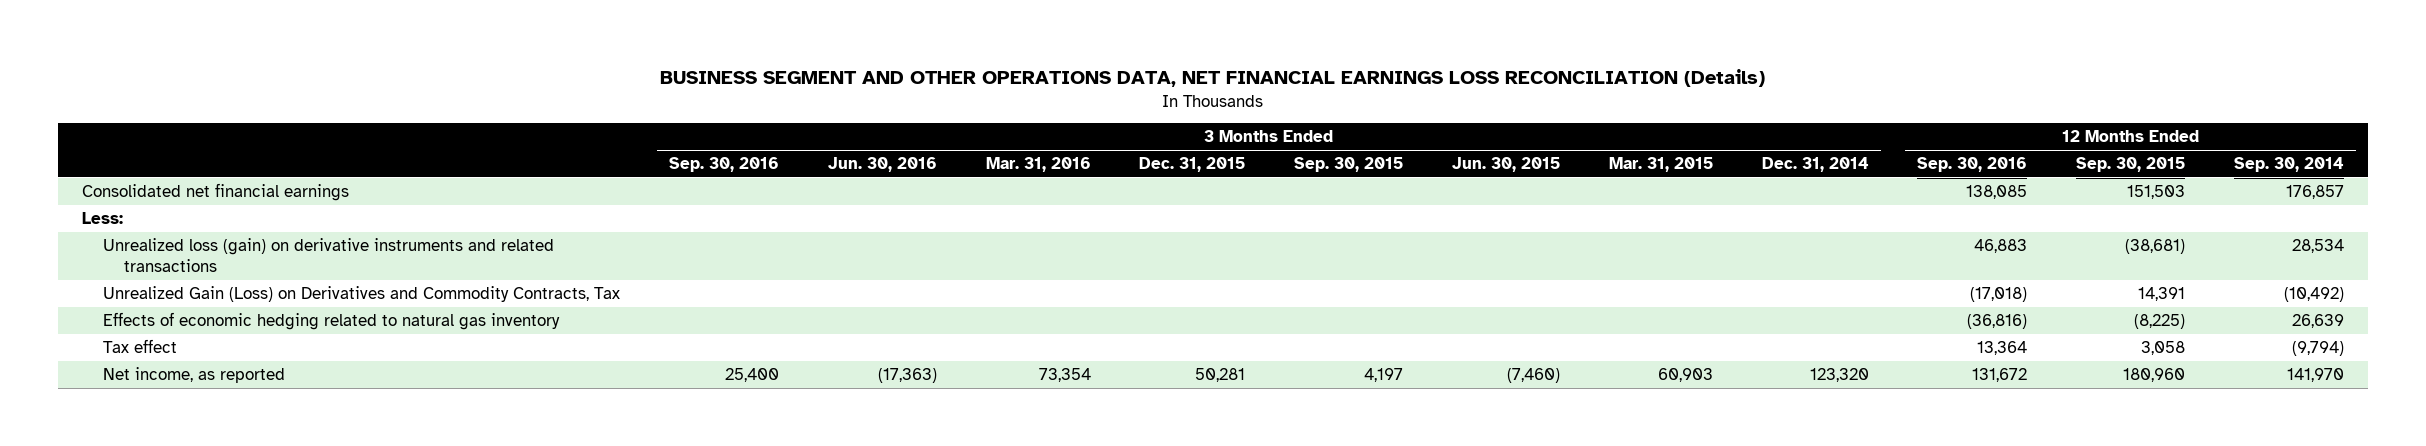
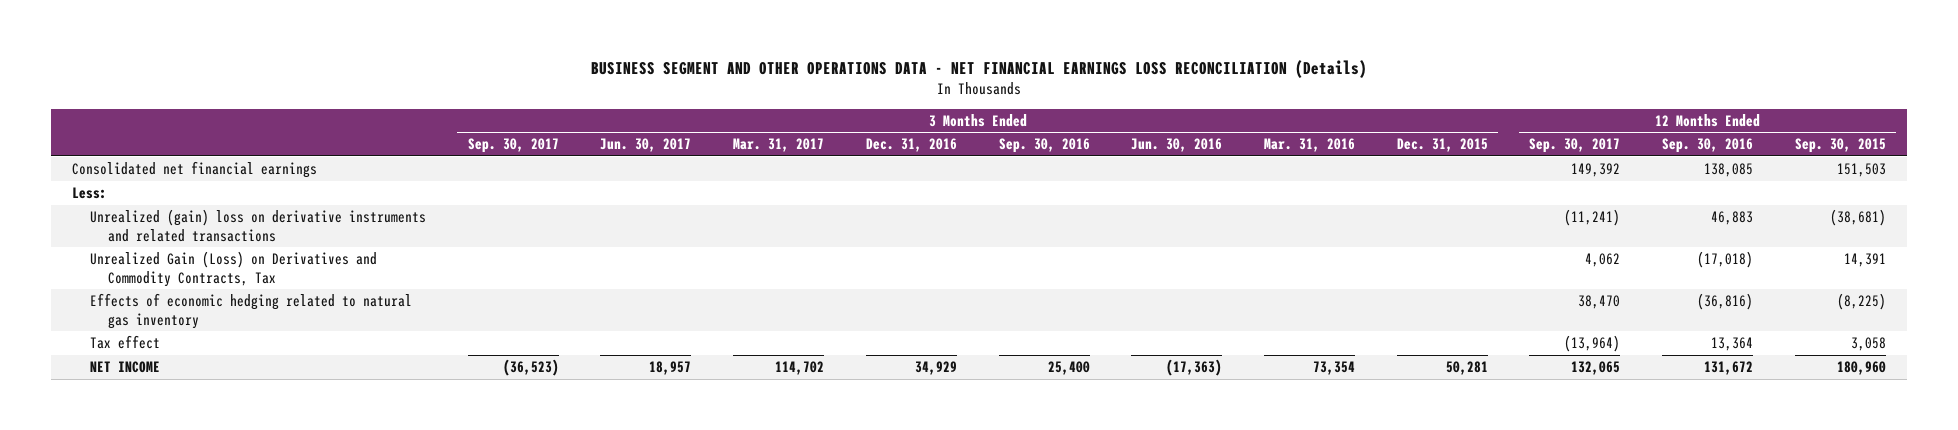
- BUSINESS SEGMENT AND OTHER OPERATIONS DATA, NET FINANCIAL EARNINGS LOSS RECONCILIATION (Details)
+ BUSINESS SEGMENT AND OTHER OPERATIONS DATA - NET FINANCIAL EARNINGS LOSS RECONCILIATION (Details)
- | 3 Months Ended Sep. 30, 2016 | 3 Months Ended Jun. 30, 2016 | 3 Months Ended Mar. 31, 2016 | 3 Months Ended Dec. 31, 2015 | 3 Months Ended Sep. 30, 2015 | 3 Months Ended Jun. 30, 2015 | 3 Months Ended Mar. 31, 2015 | 3 Months Ended Dec. 31, 2014 | 12 Months Ended Sep. 30, 2016 | 12 Months Ended Sep. 30, 2015 | 12 Months Ended Sep. 30, 2014
+ | 3 Months Ended Sep. 30, 2017 | 3 Months Ended Jun. 30, 2017 | 3 Months Ended Mar. 31, 2017 | 3 Months Ended Dec. 31, 2016 | 3 Months Ended Sep. 30, 2016 | 3 Months Ended Jun. 30, 2016 | 3 Months Ended Mar. 31, 2016 | 3 Months Ended Dec. 31, 2015 | 12 Months Ended Sep. 30, 2017 | 12 Months Ended Sep. 30, 2016 | 12 Months Ended Sep. 30, 2015
- Unrealized loss (gain) on derivative instruments and related transactions | | | | | | | | | 46,883 | (38,681) | 28,534
+ Unrealized (gain) loss on derivative instruments and related transactions | | | | | | | | | (11,241) | 46,883 | (38,681)
- Net income, as reported | 25,400 | (17,363) | 73,354 | 50,281 | 4,197 | (7,460) | 60,903 | 123,320 | 131,672 | 180,960 | 141,970
+ NET INCOME | (36,523) | 18,957 | 114,702 | 34,929 | 25,400 | (17,363) | 73,354 | 50,281 | 132,065 | 131,672 | 180,960

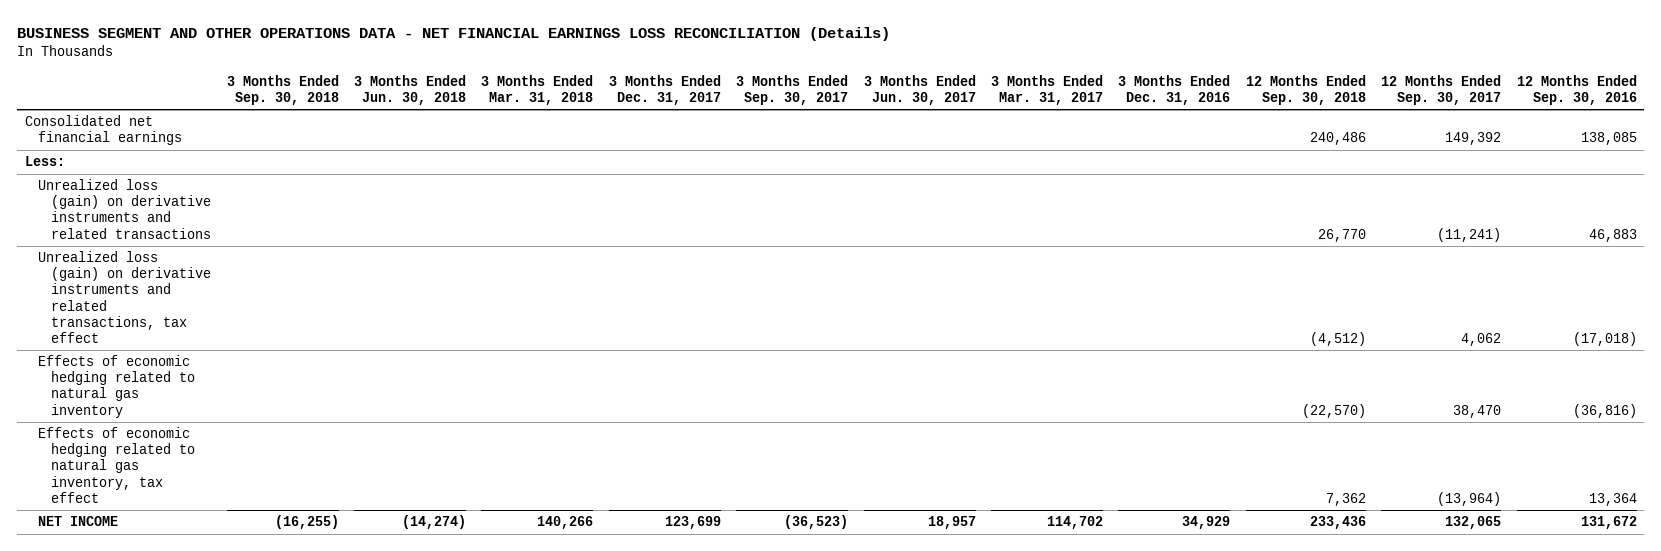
- | 3 Months Ended Sep. 30, 2017 | 3 Months Ended Jun. 30, 2017 | 3 Months Ended Mar. 31, 2017 | 3 Months Ended Dec. 31, 2016 | 3 Months Ended Sep. 30, 2016 | 3 Months Ended Jun. 30, 2016 | 3 Months Ended Mar. 31, 2016 | 3 Months Ended Dec. 31, 2015 | 12 Months Ended Sep. 30, 2017 | 12 Months Ended Sep. 30, 2016 | 12 Months Ended Sep. 30, 2015
+ | 3 Months Ended Sep. 30, 2018 | 3 Months Ended Jun. 30, 2018 | 3 Months Ended Mar. 31, 2018 | 3 Months Ended Dec. 31, 2017 | 3 Months Ended Sep. 30, 2017 | 3 Months Ended Jun. 30, 2017 | 3 Months Ended Mar. 31, 2017 | 3 Months Ended Dec. 31, 2016 | 12 Months Ended Sep. 30, 2018 | 12 Months Ended Sep. 30, 2017 | 12 Months Ended Sep. 30, 2016
- Unrealized (gain) loss on derivative instruments and related transactions | | | | | | | | | (11,241) | 46,883 | (38,681)
- Unrealized Gain (Loss) on Derivatives and Commodity Contracts, Tax | | | | | | | | | 4,062 | (17,018) | 14,391
+ Unrealized loss (gain) on derivative instruments and related transactions | | | | | | | | | 26,770 | (11,241) | 46,883
+ Unrealized loss (gain) on derivative instruments and related transactions, tax effect | | | | | | | | | (4,512) | 4,062 | (17,018)
- Tax effect | | | | | | | | | (13,964) | 13,364 | 3,058
+ Effects of economic hedging related to natural gas inventory, tax effect | | | | | | | | | 7,362 | (13,964) | 13,364

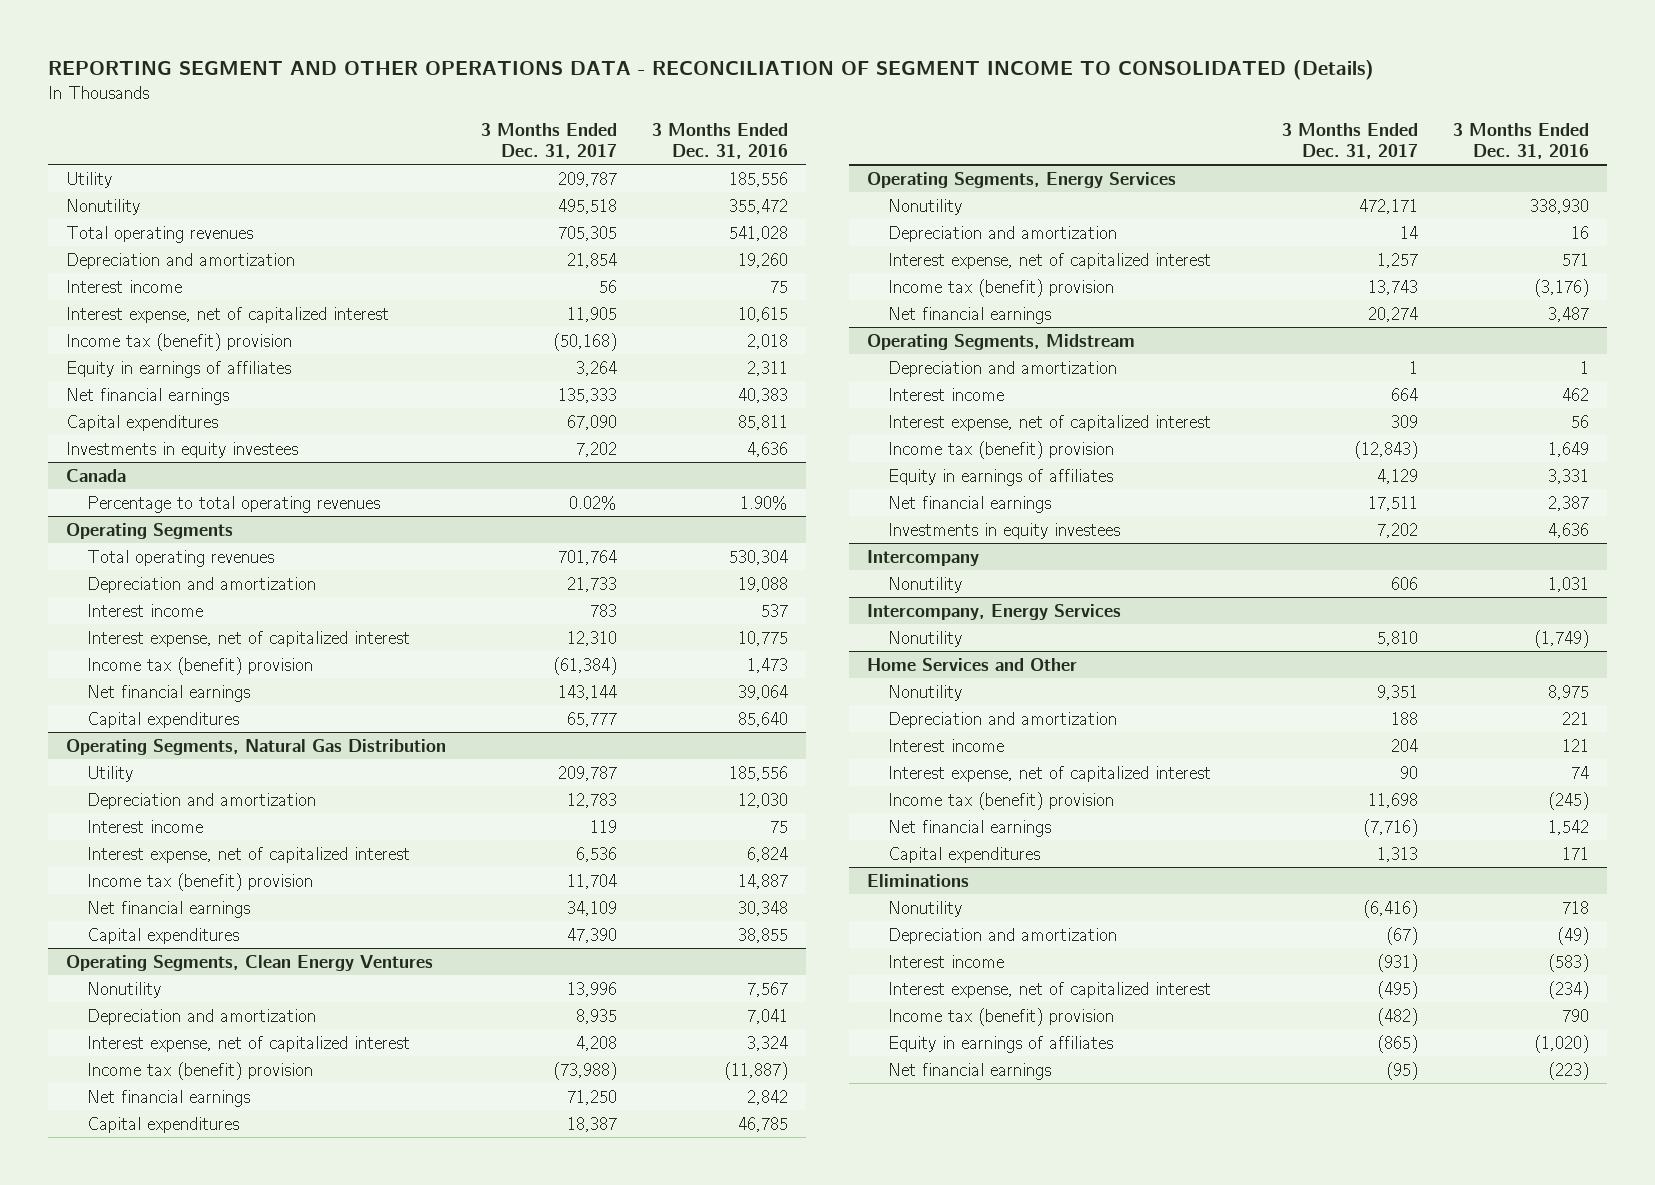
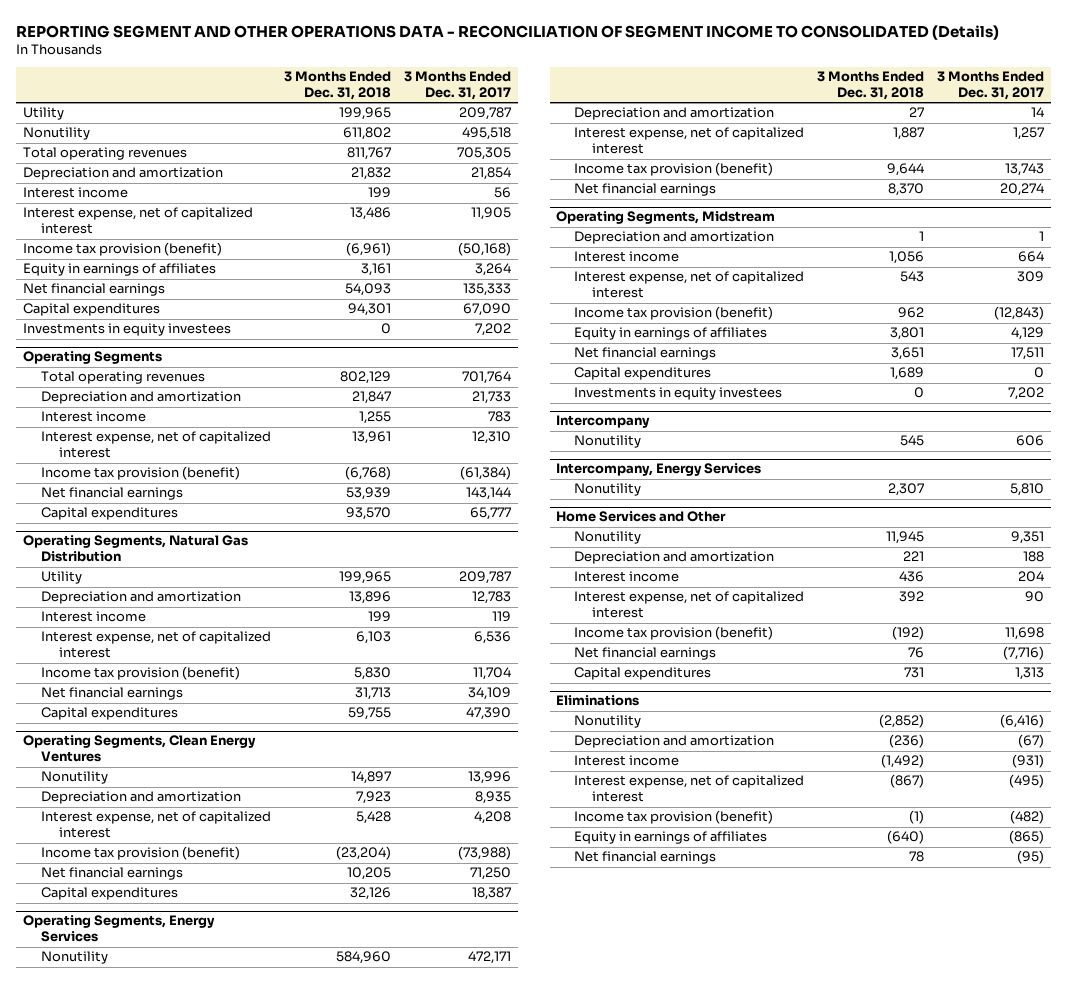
- | 3 Months Ended Dec. 31, 2017 | 3 Months Ended Dec. 31, 2016
+ | 3 Months Ended Dec. 31, 2018 | 3 Months Ended Dec. 31, 2017
- Income tax (benefit) provision | (50,168) | 2,018
+ Income tax provision (benefit) | (6,961) | (50,168)
- Canada
- Percentage to total operating revenues | 0.02% | 1.90%
@ Operating Segments
- Income tax (benefit) provision | (61,384) | 1,473
+ Income tax provision (benefit) | (6,768) | (61,384)
@ Operating Segments, Natural Gas Distribution
- Income tax (benefit) provision | 11,704 | 14,887
+ Income tax provision (benefit) | 5,830 | 11,704
@ Operating Segments, Clean Energy Ventures
- Income tax (benefit) provision | (73,988) | (11,887)
+ Income tax provision (benefit) | (23,204) | (73,988)
@ Operating Segments, Energy Services
- Income tax (benefit) provision | 13,743 | (3,176)
+ Income tax provision (benefit) | 9,644 | 13,743
@ Operating Segments, Midstream
- Income tax (benefit) provision | (12,843) | 1,649
+ Income tax provision (benefit) | 962 | (12,843)
+ Capital expenditures | 1,689 | 0
@ Home Services and Other
- Income tax (benefit) provision | 11,698 | (245)
+ Income tax provision (benefit) | (192) | 11,698
@ Eliminations
- Income tax (benefit) provision | (482) | 790
+ Income tax provision (benefit) | (1) | (482)

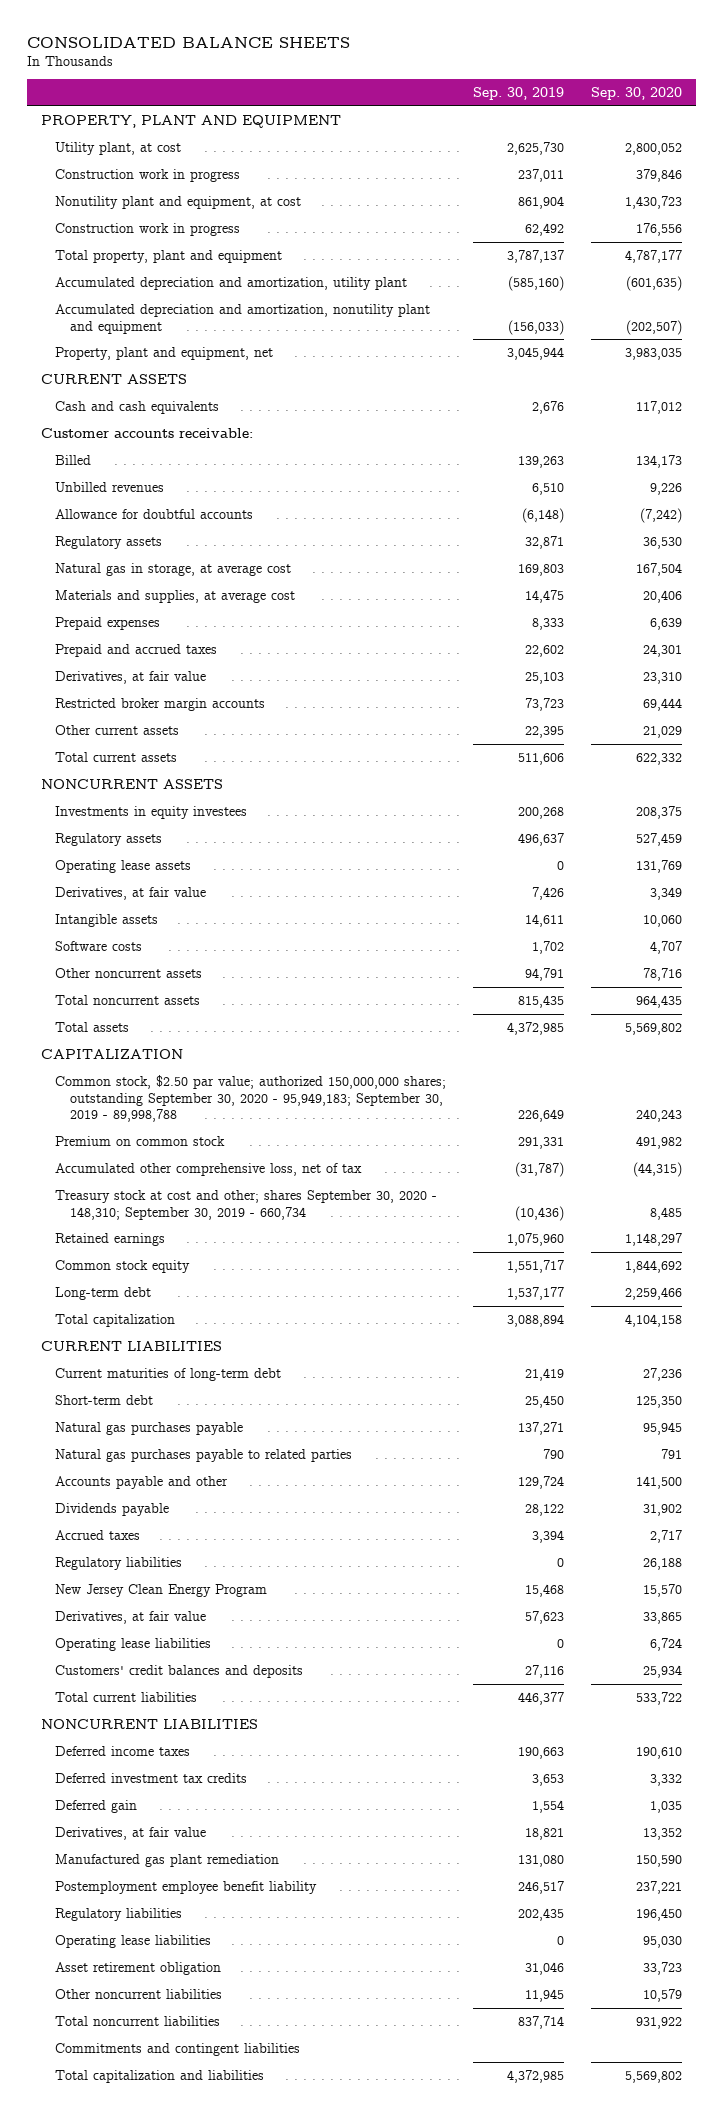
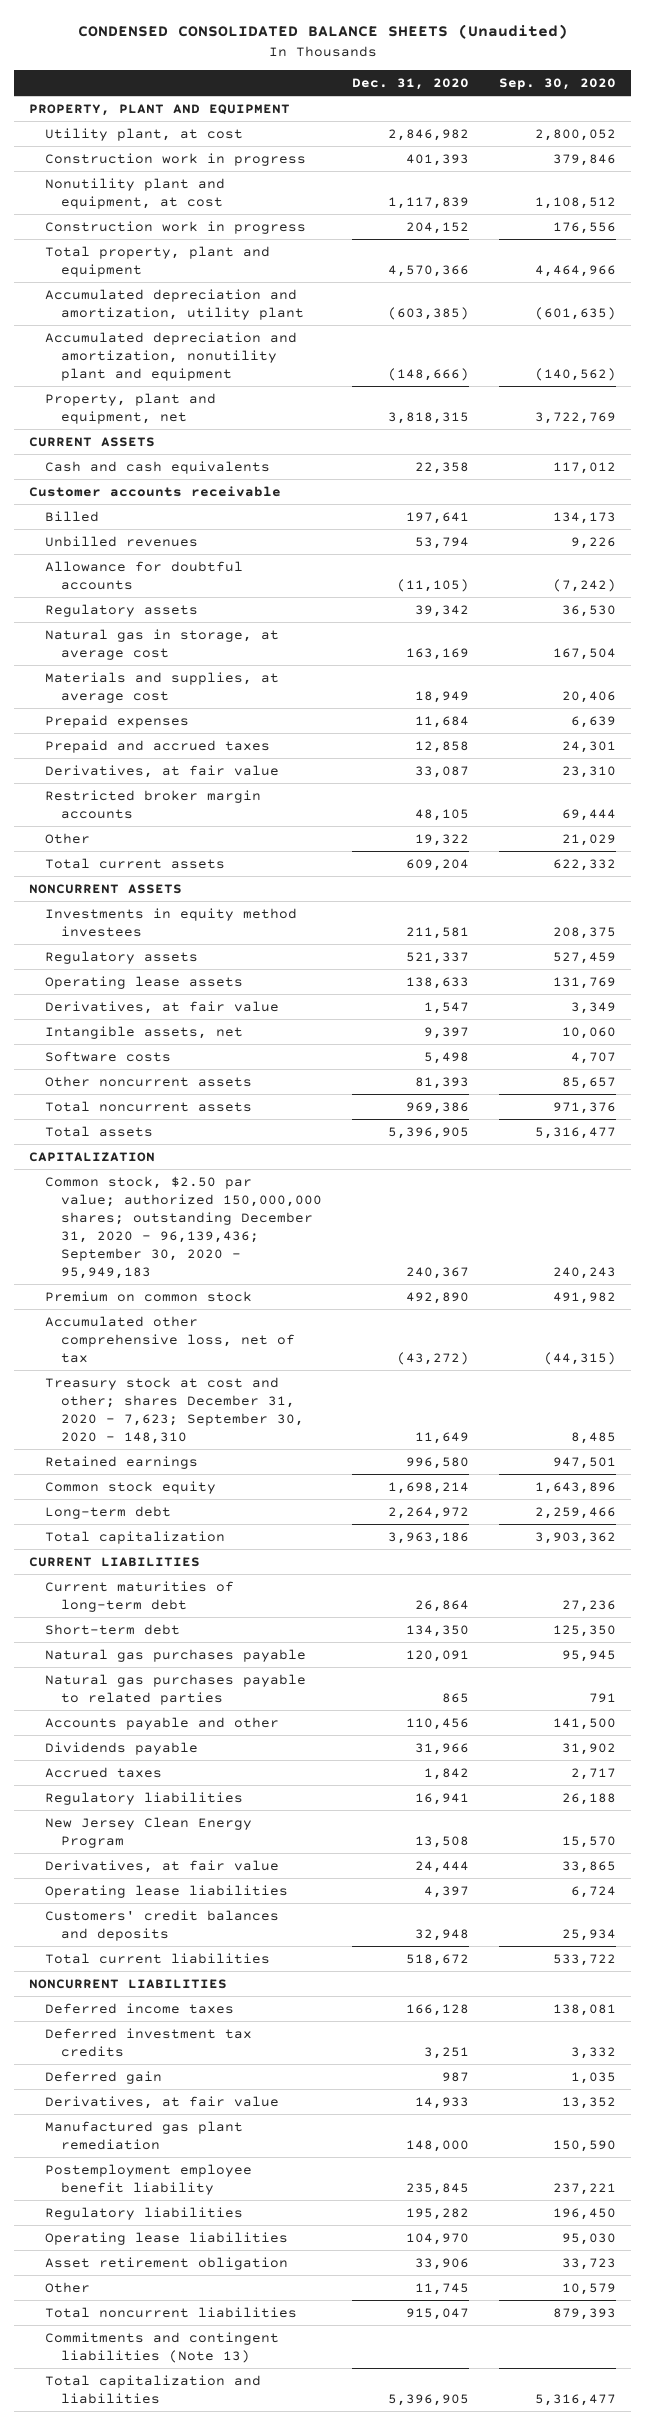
- CONSOLIDATED BALANCE SHEETS
+ CONDENSED CONSOLIDATED BALANCE SHEETS (Unaudited)
- | Sep. 30, 2019 | Sep. 30, 2020
+ | Dec. 31, 2020 | Sep. 30, 2020
- Nonutility plant and equipment, at cost | 861,904 | 1,430,723
+ Nonutility plant and equipment, at cost | 1,117,839 | 1,108,512
- Total property, plant and equipment | 3,787,137 | 4,787,177
+ Total property, plant and equipment | 4,570,366 | 4,464,966
- Accumulated depreciation and amortization, nonutility plant and equipment | (156,033) | (202,507)
- Property, plant and equipment, net | 3,045,944 | 3,983,035
+ Accumulated depreciation and amortization, nonutility plant and equipment | (148,666) | (140,562)
+ Property, plant and equipment, net | 3,818,315 | 3,722,769
- Customer accounts receivable:
+ Customer accounts receivable
- Other current assets | 22,395 | 21,029
+ Other | 19,322 | 21,029
- Investments in equity investees | 200,268 | 208,375
+ Investments in equity method investees | 211,581 | 208,375
- Intangible assets | 14,611 | 10,060
+ Intangible assets, net | 9,397 | 10,060
- Other noncurrent assets | 94,791 | 78,716
- Total noncurrent assets | 815,435 | 964,435
- Total assets | 4,372,985 | 5,569,802
+ Other noncurrent assets | 81,393 | 85,657
+ Total noncurrent assets | 969,386 | 971,376
+ Total assets | 5,396,905 | 5,316,477
- Common stock, $2.50 par value; authorized 150,000,000 shares; outstanding September 30, 2020 - 95,949,183; September 30, 2019 - 89,998,788 | 226,649 | 240,243
+ Common stock, $2.50 par value; authorized 150,000,000 shares; outstanding December 31, 2020 - 96,139,436; September 30, 2020 - 95,949,183 | 240,367 | 240,243
- Treasury stock at cost and other; shares September 30, 2020 - 148,310; September 30, 2019 - 660,734 | (10,436) | 8,485
- Retained earnings | 1,075,960 | 1,148,297
- Common stock equity | 1,551,717 | 1,844,692
+ Treasury stock at cost and other; shares December 31, 2020 - 7,623; September 30, 2020 - 148,310 | 11,649 | 8,485
+ Retained earnings | 996,580 | 947,501
+ Common stock equity | 1,698,214 | 1,643,896
- Total capitalization | 3,088,894 | 4,104,158
+ Total capitalization | 3,963,186 | 3,903,362
- Deferred income taxes | 190,663 | 190,610
+ Deferred income taxes | 166,128 | 138,081
- Other noncurrent liabilities | 11,945 | 10,579
- Total noncurrent liabilities | 837,714 | 931,922
- Commitments and contingent liabilities
- Total capitalization and liabilities | 4,372,985 | 5,569,802
+ Other | 11,745 | 10,579
+ Total noncurrent liabilities | 915,047 | 879,393
+ Commitments and contingent liabilities (Note 13)
+ Total capitalization and liabilities | 5,396,905 | 5,316,477

